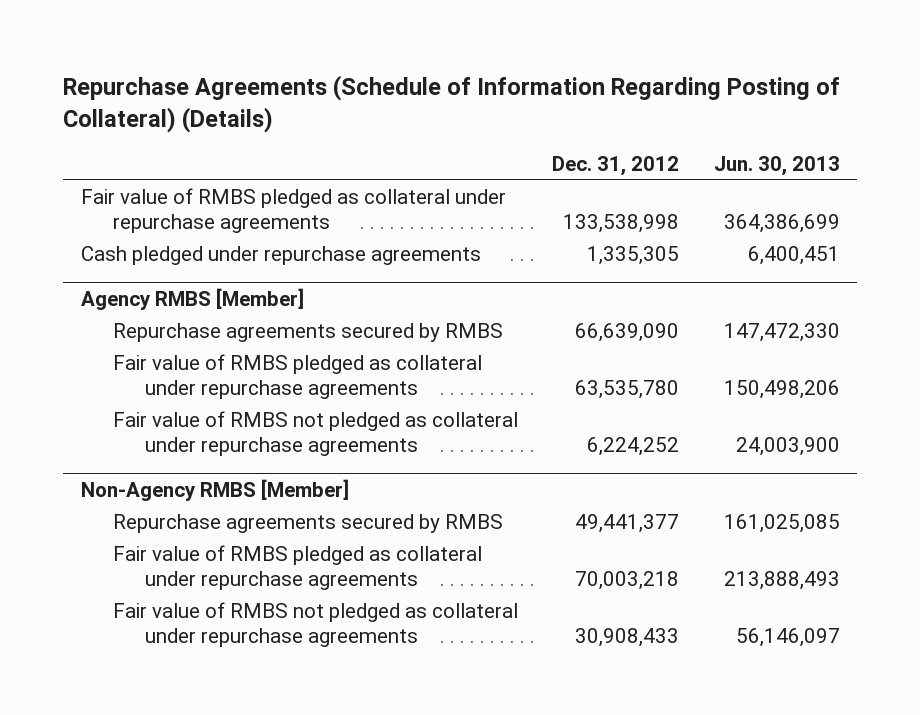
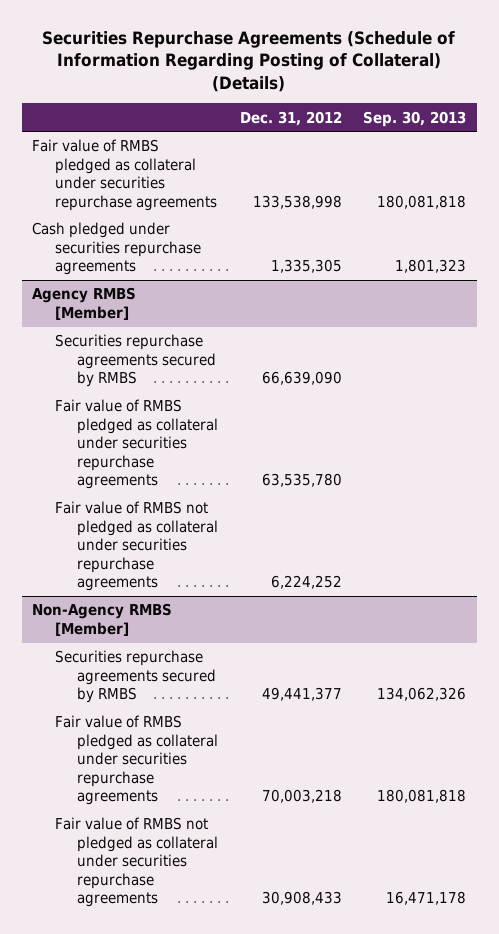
- Repurchase Agreements (Schedule of Information Regarding Posting of Collateral) (Details)
+ Securities Repurchase Agreements (Schedule of Information Regarding Posting of Collateral) (Details)
- | Dec. 31, 2012 | Jun. 30, 2013
+ | Dec. 31, 2012 | Sep. 30, 2013
- Fair value of RMBS pledged as collateral under repurchase agreements | 133,538,998 | 364,386,699
- Cash pledged under repurchase agreements | 1,335,305 | 6,400,451
+ Fair value of RMBS pledged as collateral under securities repurchase agreements | 133,538,998 | 180,081,818
+ Cash pledged under securities repurchase agreements | 1,335,305 | 1,801,323
@ Agency RMBS [Member]
- Repurchase agreements secured by RMBS | 66,639,090 | 147,472,330
- Fair value of RMBS pledged as collateral under repurchase agreements | 63,535,780 | 150,498,206
- Fair value of RMBS not pledged as collateral under repurchase agreements | 6,224,252 | 24,003,900
+ Securities repurchase agreements secured by RMBS | 66,639,090 |
+ Fair value of RMBS pledged as collateral under securities repurchase agreements | 63,535,780 |
+ Fair value of RMBS not pledged as collateral under securities repurchase agreements | 6,224,252 |
@ Non-Agency RMBS [Member]
- Repurchase agreements secured by RMBS | 49,441,377 | 161,025,085
- Fair value of RMBS pledged as collateral under repurchase agreements | 70,003,218 | 213,888,493
- Fair value of RMBS not pledged as collateral under repurchase agreements | 30,908,433 | 56,146,097
+ Securities repurchase agreements secured by RMBS | 49,441,377 | 134,062,326
+ Fair value of RMBS pledged as collateral under securities repurchase agreements | 70,003,218 | 180,081,818
+ Fair value of RMBS not pledged as collateral under securities repurchase agreements | 30,908,433 | 16,471,178

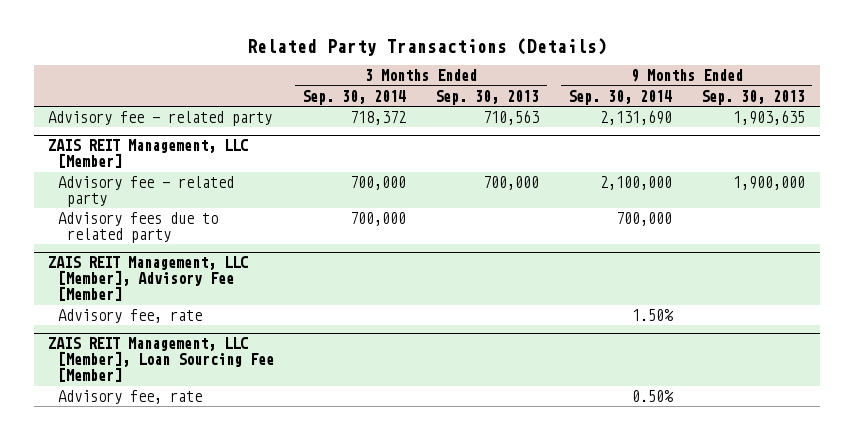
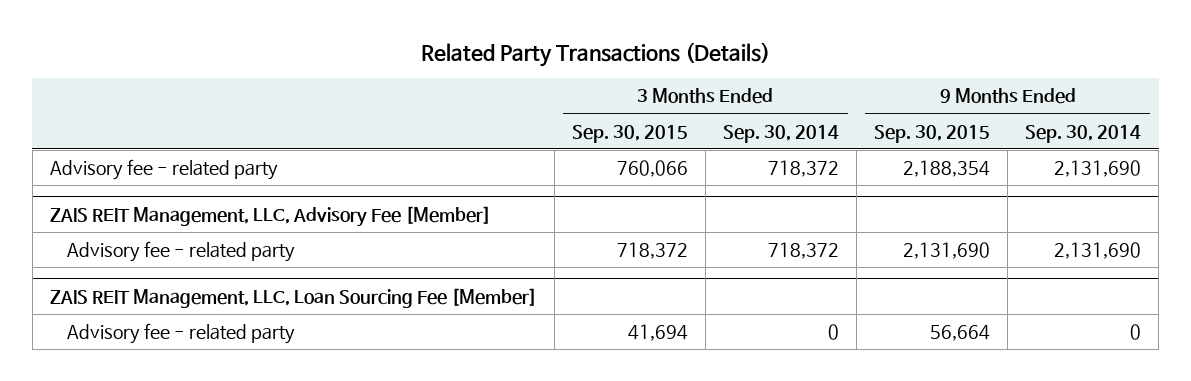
- | 3 Months Ended Sep. 30, 2014 | 3 Months Ended Sep. 30, 2013 | 9 Months Ended Sep. 30, 2014 | 9 Months Ended Sep. 30, 2013
+ | 3 Months Ended Sep. 30, 2015 | 3 Months Ended Sep. 30, 2014 | 9 Months Ended Sep. 30, 2015 | 9 Months Ended Sep. 30, 2014
- ZAIS REIT Management, LLC [Member]
- Advisory fee - related party | 700,000 | 700,000 | 2,100,000 | 1,900,000
- Advisory fees due to related party | 700,000 | | 700,000 |
- ZAIS REIT Management, LLC [Member], Advisory Fee [Member]
- Advisory fee, rate | | | 1.50% |
- ZAIS REIT Management, LLC [Member], Loan Sourcing Fee [Member]
- Advisory fee, rate | | | 0.50% |
+ ZAIS REIT Management, LLC, Advisory Fee [Member]
+ Advisory fee - related party | 718,372 | 718,372 | 2,131,690 | 2,131,690
+ ZAIS REIT Management, LLC, Loan Sourcing Fee [Member]
+ Advisory fee - related party | 41,694 | 0 | 56,664 | 0

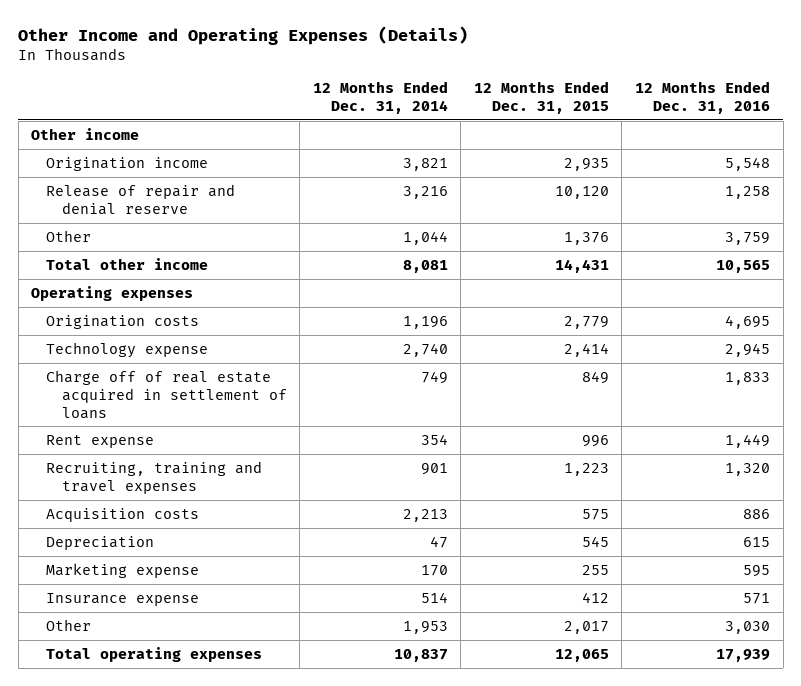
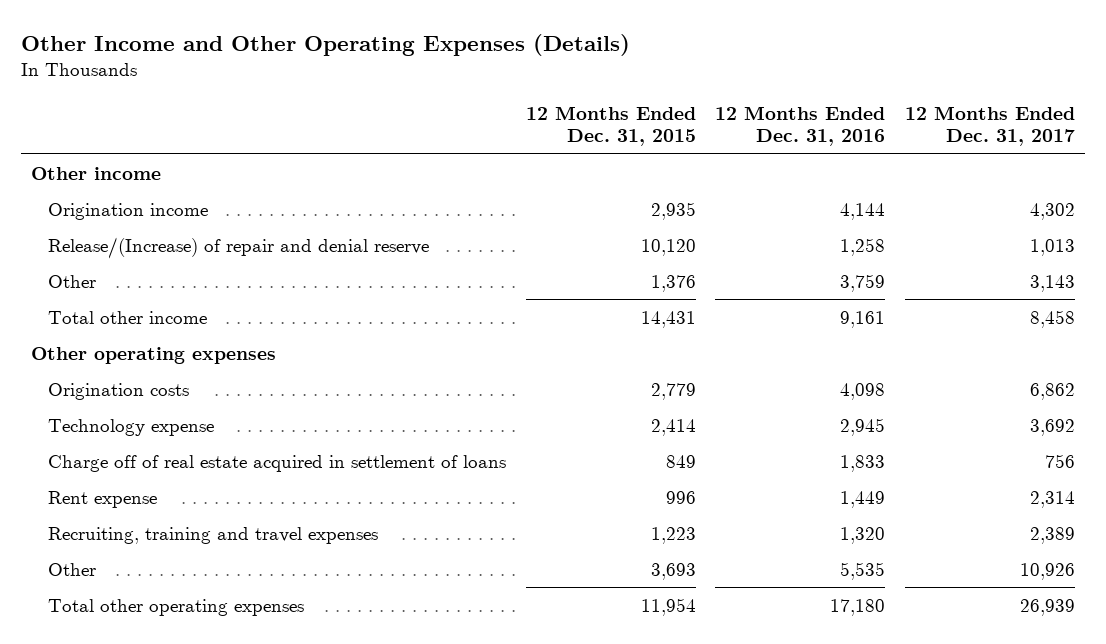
- Other Income and Operating Expenses (Details)
+ Other Income and Other Operating Expenses (Details)
- | 12 Months Ended Dec. 31, 2014 | 12 Months Ended Dec. 31, 2015 | 12 Months Ended Dec. 31, 2016
+ | 12 Months Ended Dec. 31, 2015 | 12 Months Ended Dec. 31, 2016 | 12 Months Ended Dec. 31, 2017
- Origination income | 3,821 | 2,935 | 5,548
- Release of repair and denial reserve | 3,216 | 10,120 | 1,258
+ Origination income | 2,935 | 4,144 | 4,302
+ Release/(Increase) of repair and denial reserve | 10,120 | 1,258 | 1,013
- Total other income | 8,081 | 14,431 | 10,565
- Operating expenses
- Origination costs | 1,196 | 2,779 | 4,695
+ Total other income | 14,431 | 9,161 | 8,458
+ Other operating expenses
+ Origination costs | 2,779 | 4,098 | 6,862
- Acquisition costs | 2,213 | 575 | 886
- Depreciation | 47 | 545 | 615
- Marketing expense | 170 | 255 | 595
- Insurance expense | 514 | 412 | 571
- Other | 1,953 | 2,017 | 3,030
- Total operating expenses | 10,837 | 12,065 | 17,939
+ Other | 3,693 | 5,535 | 10,926
+ Total other operating expenses | 11,954 | 17,180 | 26,939

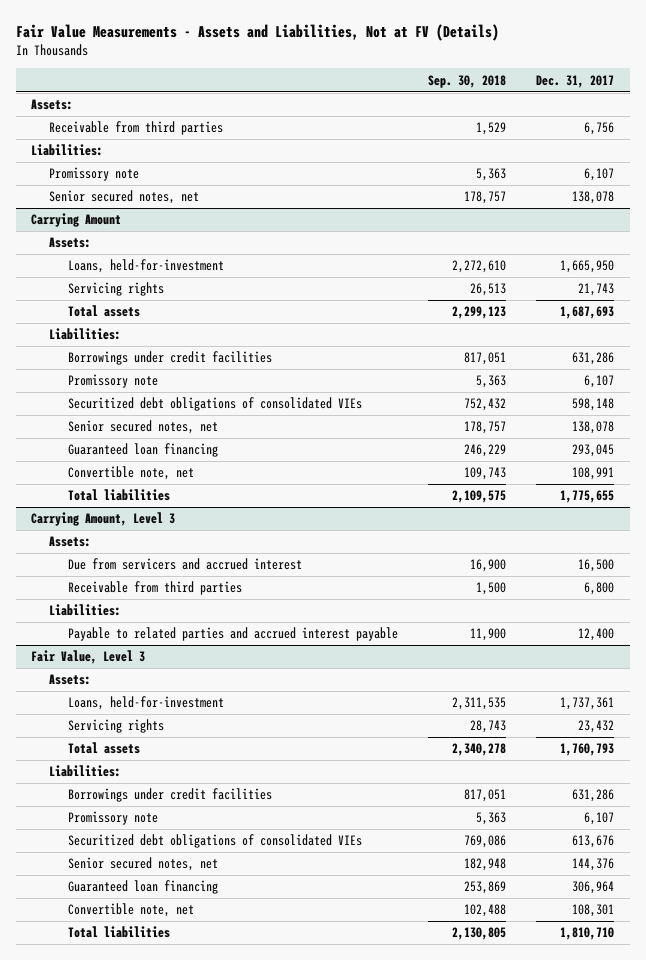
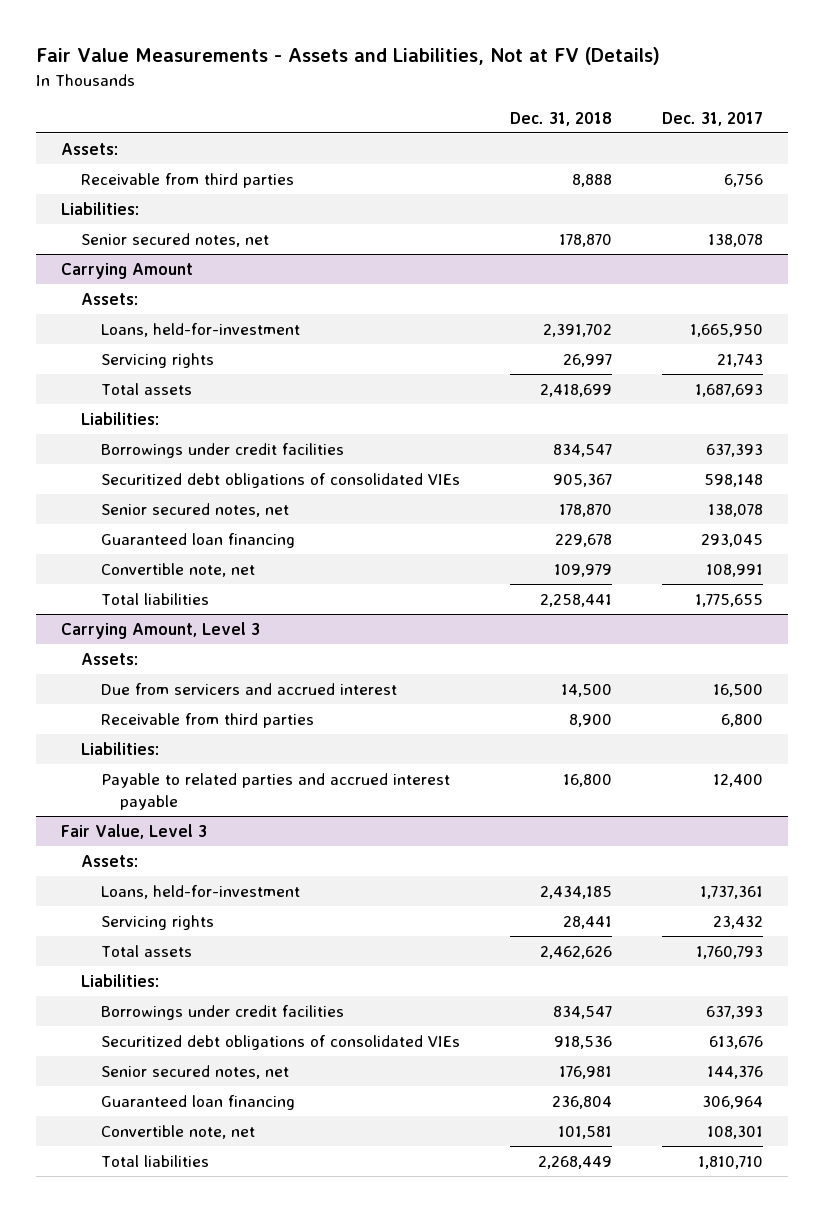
- | Sep. 30, 2018 | Dec. 31, 2017
+ | Dec. 31, 2018 | Dec. 31, 2017
- Promissory note | 5,363 | 6,107
@ Carrying Amount
- Borrowings under credit facilities | 817,051 | 631,286
- Promissory note | 5,363 | 6,107
+ Borrowings under credit facilities | 834,547 | 637,393
@ Fair Value, Level 3
- Borrowings under credit facilities | 817,051 | 631,286
- Promissory note | 5,363 | 6,107
+ Borrowings under credit facilities | 834,547 | 637,393

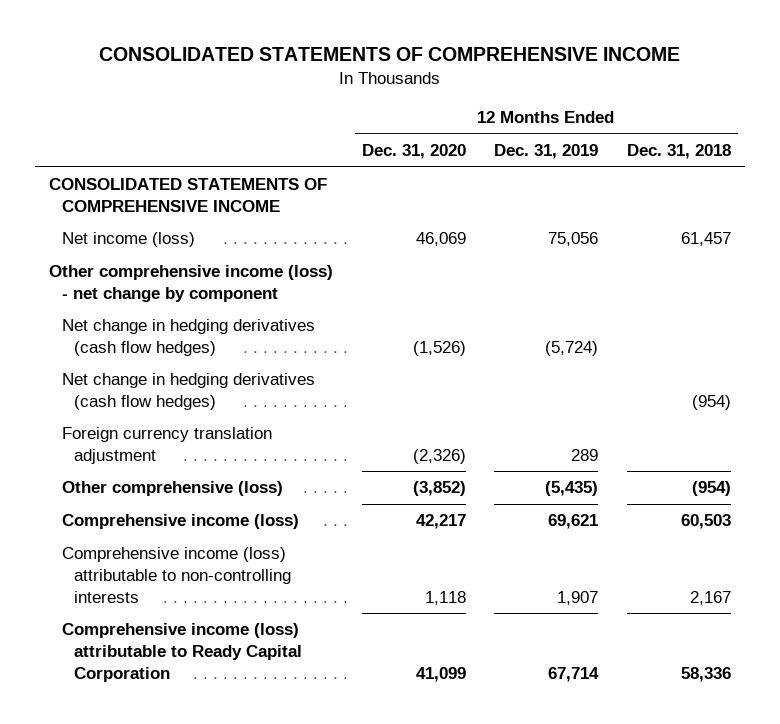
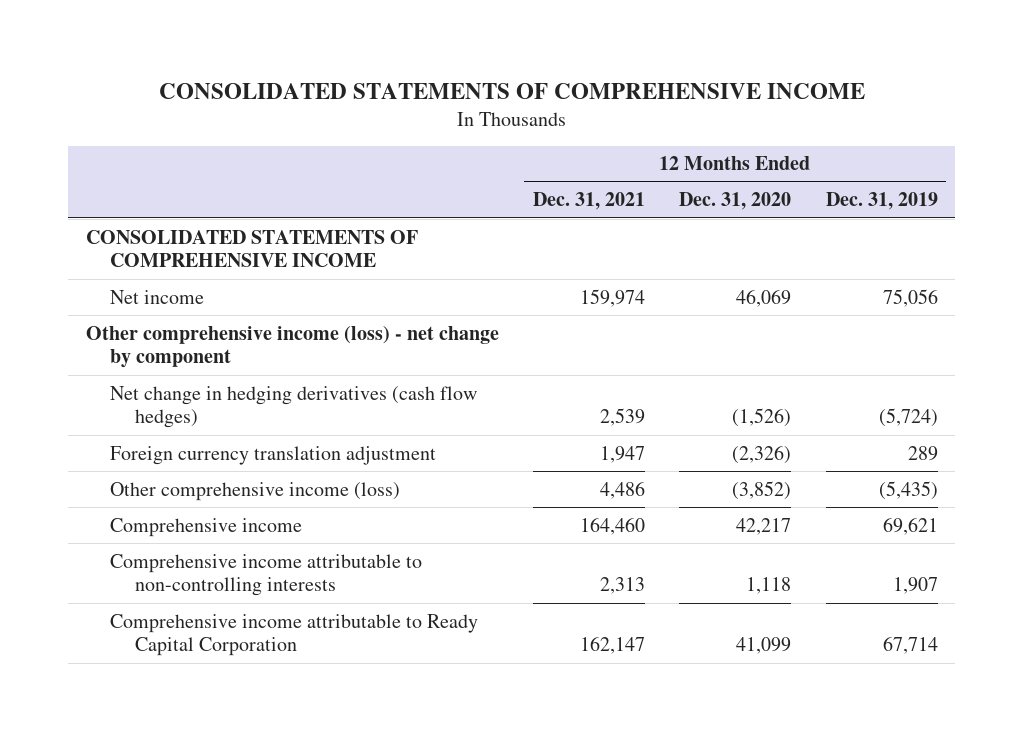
- | 12 Months Ended Dec. 31, 2020 | 12 Months Ended Dec. 31, 2019 | 12 Months Ended Dec. 31, 2018
+ | 12 Months Ended Dec. 31, 2021 | 12 Months Ended Dec. 31, 2020 | 12 Months Ended Dec. 31, 2019
- Net income (loss) | 46,069 | 75,056 | 61,457
+ Net income | 159,974 | 46,069 | 75,056
- Net change in hedging derivatives (cash flow hedges) | | | (954)
- Other comprehensive (loss) | (3,852) | (5,435) | (954)
- Comprehensive income (loss) | 42,217 | 69,621 | 60,503
- Comprehensive income (loss) attributable to non-controlling interests | 1,118 | 1,907 | 2,167
- Comprehensive income (loss) attributable to Ready Capital Corporation | 41,099 | 67,714 | 58,336
+ Other comprehensive income (loss) | 4,486 | (3,852) | (5,435)
+ Comprehensive income | 164,460 | 42,217 | 69,621
+ Comprehensive income attributable to non-controlling interests | 2,313 | 1,118 | 1,907
+ Comprehensive income attributable to Ready Capital Corporation | 162,147 | 41,099 | 67,714

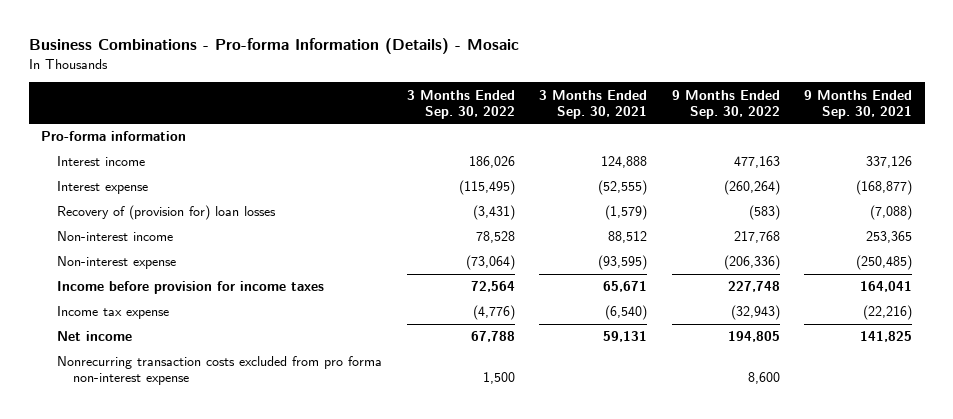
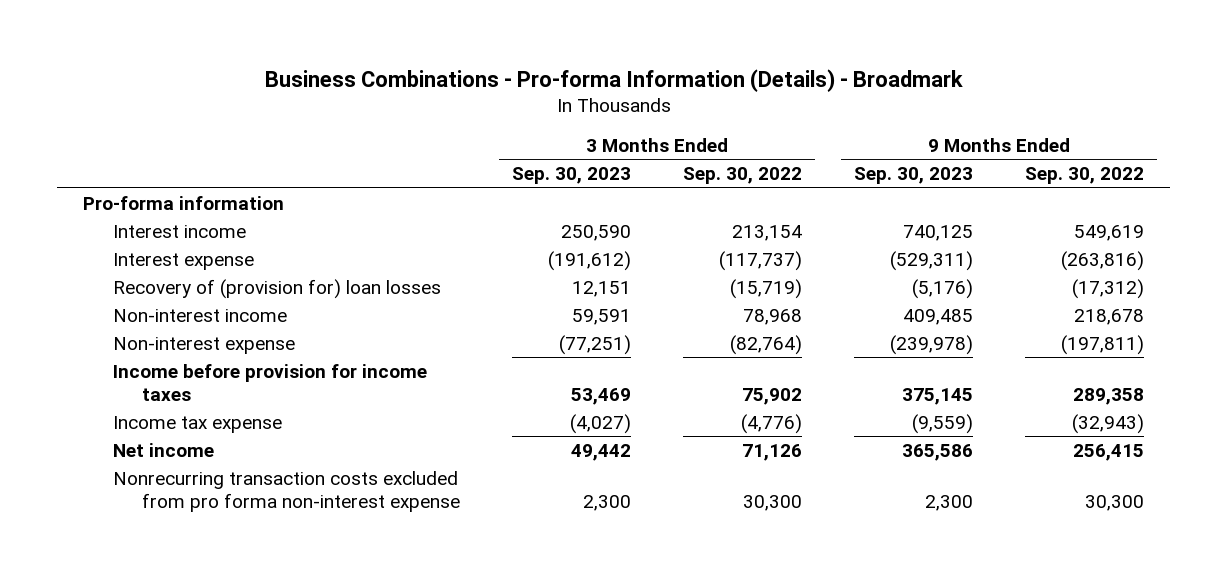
- Business Combinations - Pro-forma Information (Details) - Mosaic
+ Business Combinations - Pro-forma Information (Details) - Broadmark
- | 3 Months Ended Sep. 30, 2022 | 3 Months Ended Sep. 30, 2021 | 9 Months Ended Sep. 30, 2022 | 9 Months Ended Sep. 30, 2021
+ | 3 Months Ended Sep. 30, 2023 | 3 Months Ended Sep. 30, 2022 | 9 Months Ended Sep. 30, 2023 | 9 Months Ended Sep. 30, 2022
- Interest income | 186,026 | 124,888 | 477,163 | 337,126
- Interest expense | (115,495) | (52,555) | (260,264) | (168,877)
- Recovery of (provision for) loan losses | (3,431) | (1,579) | (583) | (7,088)
- Non-interest income | 78,528 | 88,512 | 217,768 | 253,365
- Non-interest expense | (73,064) | (93,595) | (206,336) | (250,485)
- Income before provision for income taxes | 72,564 | 65,671 | 227,748 | 164,041
+ Interest income | 250,590 | 213,154 | 740,125 | 549,619
+ Interest expense | (191,612) | (117,737) | (529,311) | (263,816)
+ Recovery of (provision for) loan losses | 12,151 | (15,719) | (5,176) | (17,312)
+ Non-interest income | 59,591 | 78,968 | 409,485 | 218,678
+ Non-interest expense | (77,251) | (82,764) | (239,978) | (197,811)
+ Income before provision for income taxes | 53,469 | 75,902 | 375,145 | 289,358
- Net income | 67,788 | 59,131 | 194,805 | 141,825
- Nonrecurring transaction costs excluded from pro forma non-interest expense | 1,500 | | 8,600 |
+ Net income | 49,442 | 71,126 | 365,586 | 256,415
+ Nonrecurring transaction costs excluded from pro forma non-interest expense | 2,300 | 30,300 | 2,300 | 30,300

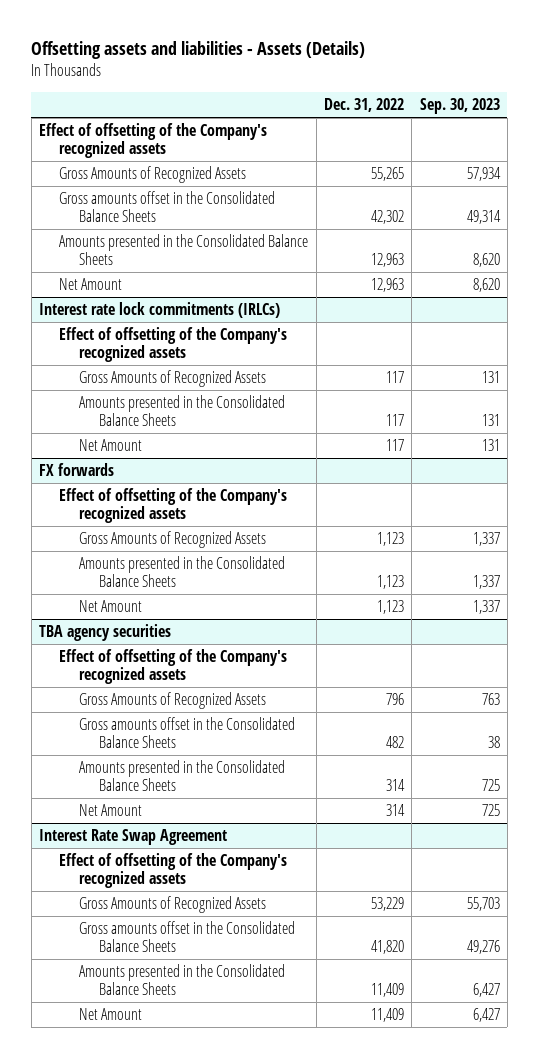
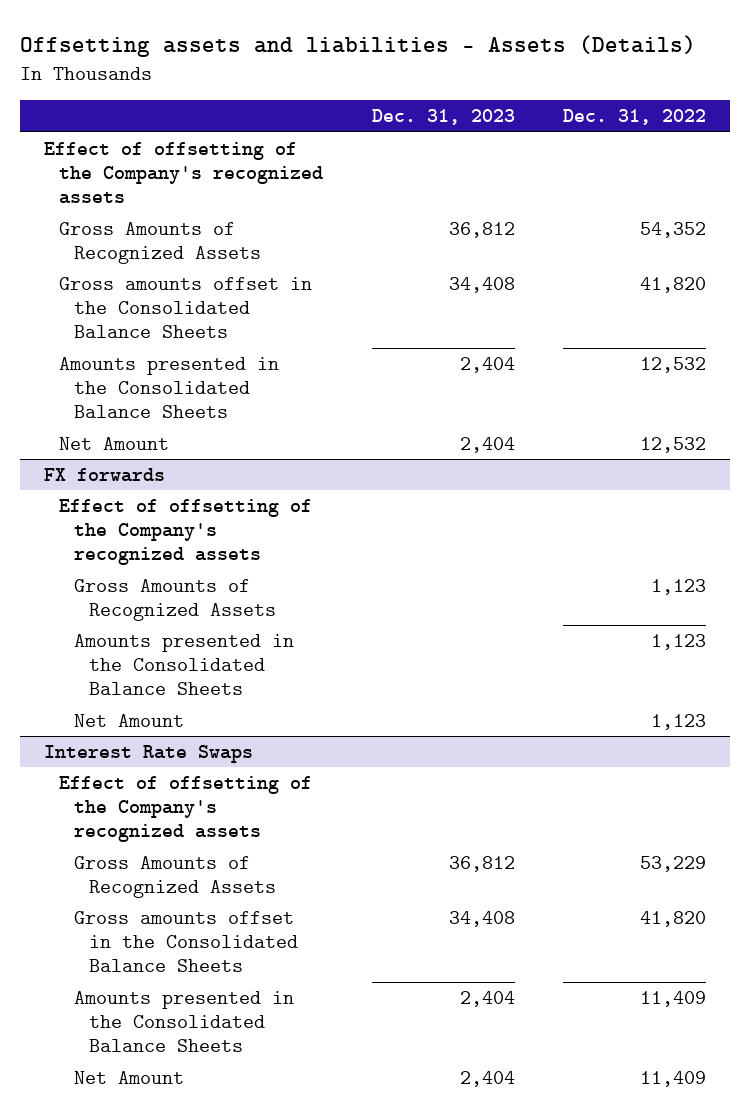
- | Dec. 31, 2022 | Sep. 30, 2023
+ | Dec. 31, 2023 | Dec. 31, 2022
- Gross Amounts of Recognized Assets | 55,265 | 57,934
- Gross amounts offset in the Consolidated Balance Sheets | 42,302 | 49,314
- Amounts presented in the Consolidated Balance Sheets | 12,963 | 8,620
- Net Amount | 12,963 | 8,620
- Interest rate lock commitments (IRLCs)
- Effect of offsetting of the Company's recognized assets
- Gross Amounts of Recognized Assets | 117 | 131
- Amounts presented in the Consolidated Balance Sheets | 117 | 131
- Net Amount | 117 | 131
+ Gross Amounts of Recognized Assets | 36,812 | 54,352
+ Gross amounts offset in the Consolidated Balance Sheets | 34,408 | 41,820
+ Amounts presented in the Consolidated Balance Sheets | 2,404 | 12,532
+ Net Amount | 2,404 | 12,532
- TBA agency securities
- Effect of offsetting of the Company's recognized assets
- Gross Amounts of Recognized Assets | 796 | 763
- Gross amounts offset in the Consolidated Balance Sheets | 482 | 38
- Amounts presented in the Consolidated Balance Sheets | 314 | 725
- Net Amount | 314 | 725
- Interest Rate Swap Agreement
+ Interest Rate Swaps

